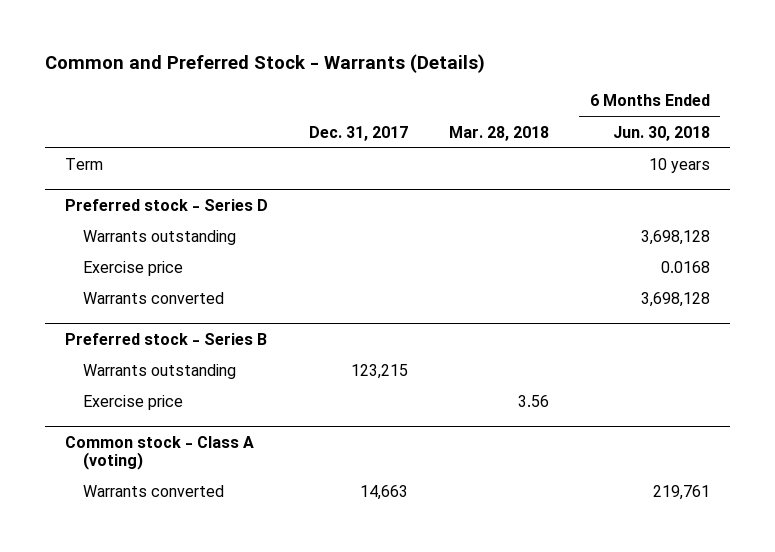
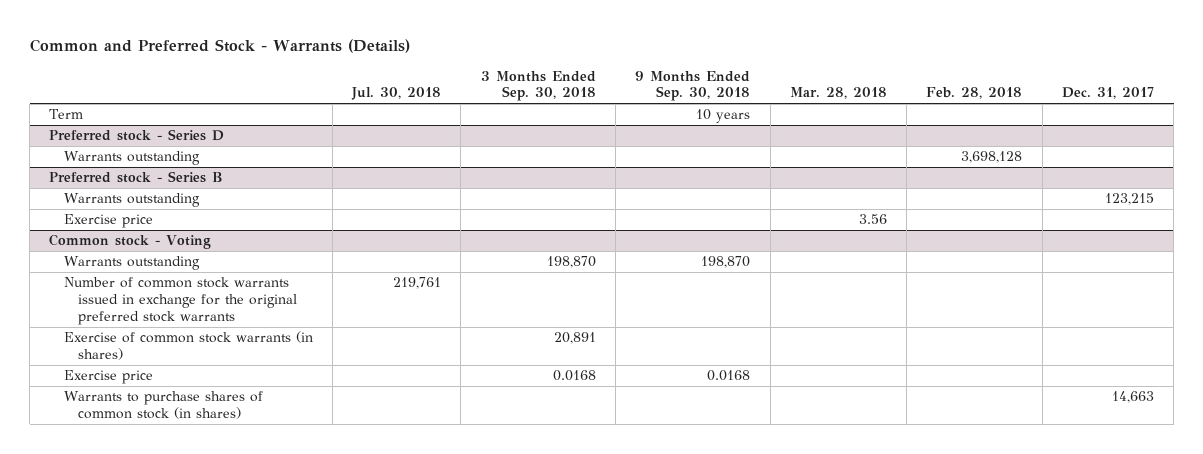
- | Dec. 31, 2017 | Mar. 28, 2018 | 6 Months Ended Jun. 30, 2018
+ | Jul. 30, 2018 | 3 Months Ended Sep. 30, 2018 | 9 Months Ended Sep. 30, 2018 | Mar. 28, 2018 | Feb. 28, 2018 | Dec. 31, 2017
@ Preferred stock - Series D
- Exercise price | | | 0.0168
- Warrants converted | | | 3,698,128
- Common stock - Class A (voting)
- Warrants converted | 14,663 | | 219,761
+ Common stock - Voting
+ Warrants outstanding | | 198,870 | 198,870 | | |
+ Number of common stock warrants issued in exchange for the original preferred stock warrants | 219,761 | | | | |
+ Exercise of common stock warrants (in shares) | | 20,891 | | | |
+ Exercise price | | 0.0168 | 0.0168 | | |
+ Warrants to purchase shares of common stock (in shares) | | | | | | 14,663

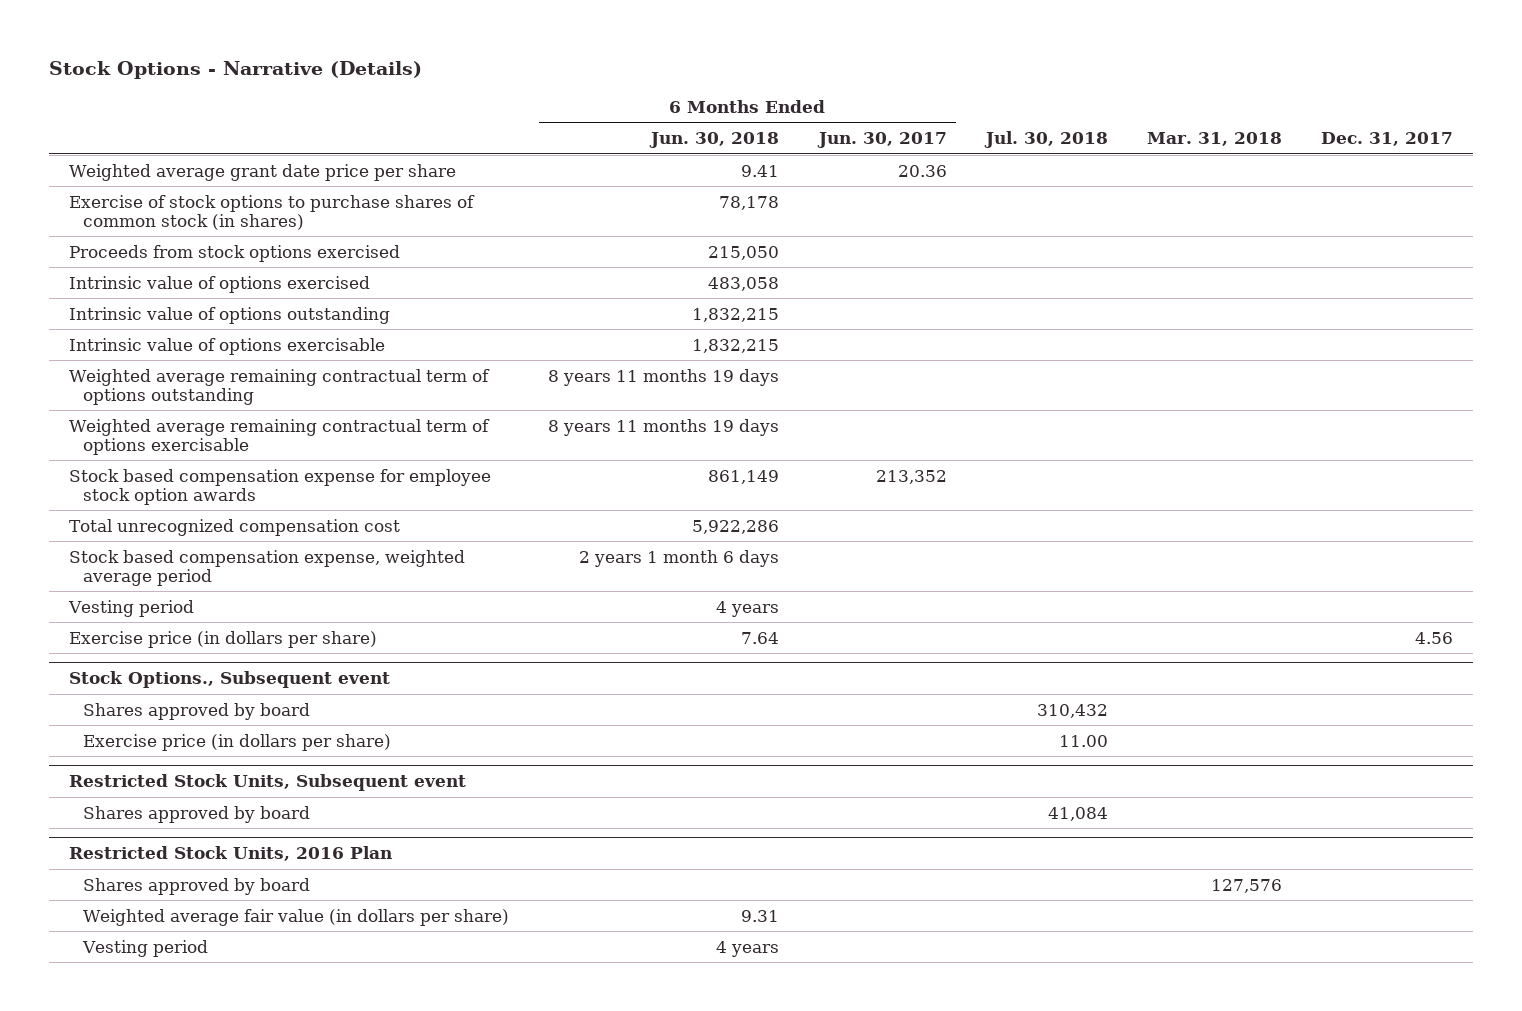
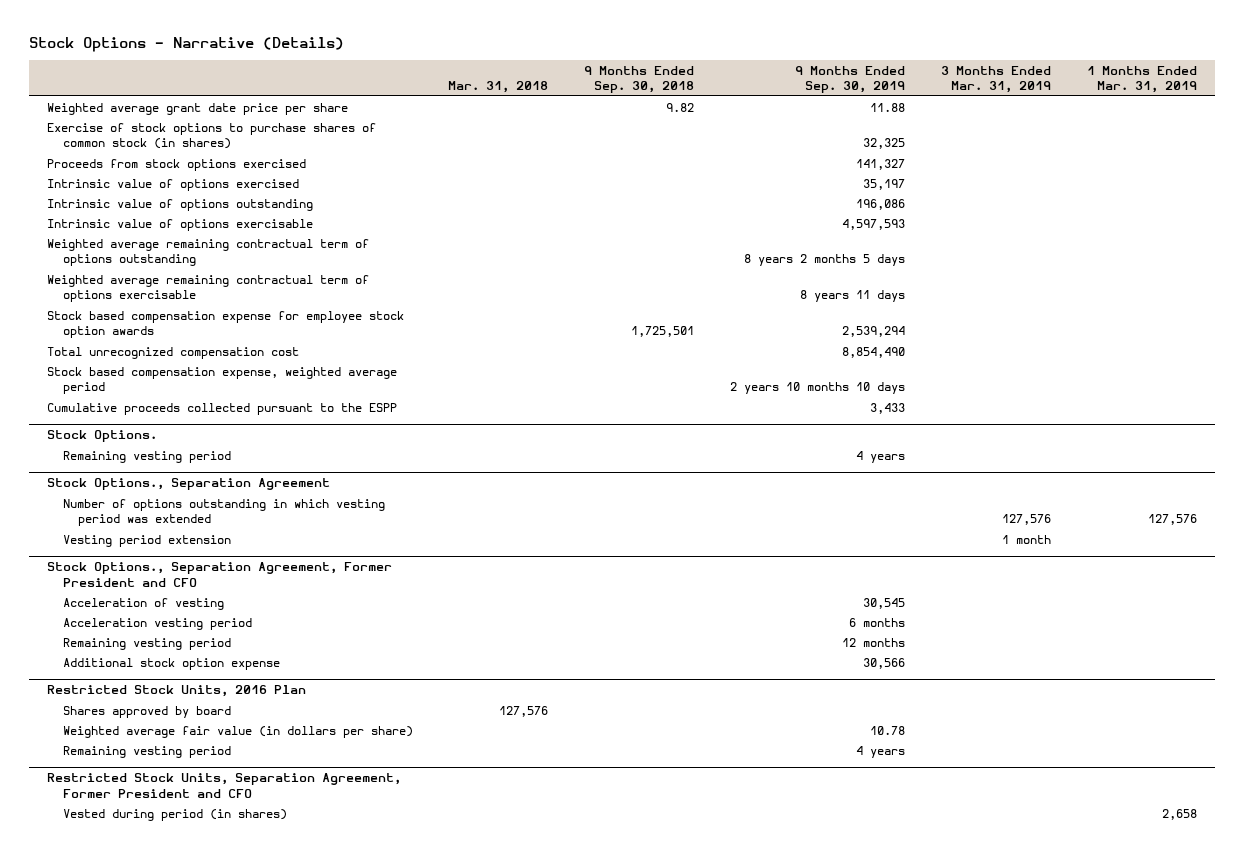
- | 6 Months Ended Jun. 30, 2018 | 6 Months Ended Jun. 30, 2017 | Jul. 30, 2018 | Mar. 31, 2018 | Dec. 31, 2017
+ | Mar. 31, 2018 | 9 Months Ended Sep. 30, 2018 | 9 Months Ended Sep. 30, 2019 | 3 Months Ended Mar. 31, 2019 | 1 Months Ended Mar. 31, 2019
- Vesting period | 4 years | | | |
- Exercise price (in dollars per share) | 7.64 | | | | 4.56
- Stock Options., Subsequent event
- Shares approved by board | | | 310,432 | |
- Exercise price (in dollars per share) | | | 11.00 | |
- Restricted Stock Units, Subsequent event
- Shares approved by board | | | 41,084 | |
+ Cumulative proceeds collected pursuant to the ESPP | | | 3,433 | |
+ Stock Options.
+ Remaining vesting period | | | 4 years | |
+ Stock Options., Separation Agreement
+ Number of options outstanding in which vesting period was extended | | | | 127,576 | 127,576
+ Vesting period extension | | | | 1 month |
+ Stock Options., Separation Agreement, Former President and CFO
+ Acceleration of vesting | | | 30,545 | |
+ Acceleration vesting period | | | 6 months | |
+ Remaining vesting period | | | 12 months | |
+ Additional stock option expense | | | 30,566 | |
@ Restricted Stock Units, 2016 Plan
- Vesting period | 4 years | | | |
+ Remaining vesting period | | | 4 years | |
+ Restricted Stock Units, Separation Agreement, Former President and CFO
+ Vested during period (in shares) | | | | | 2,658

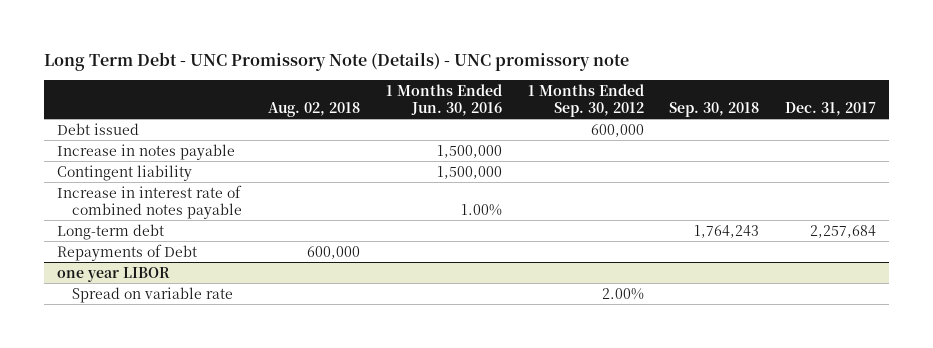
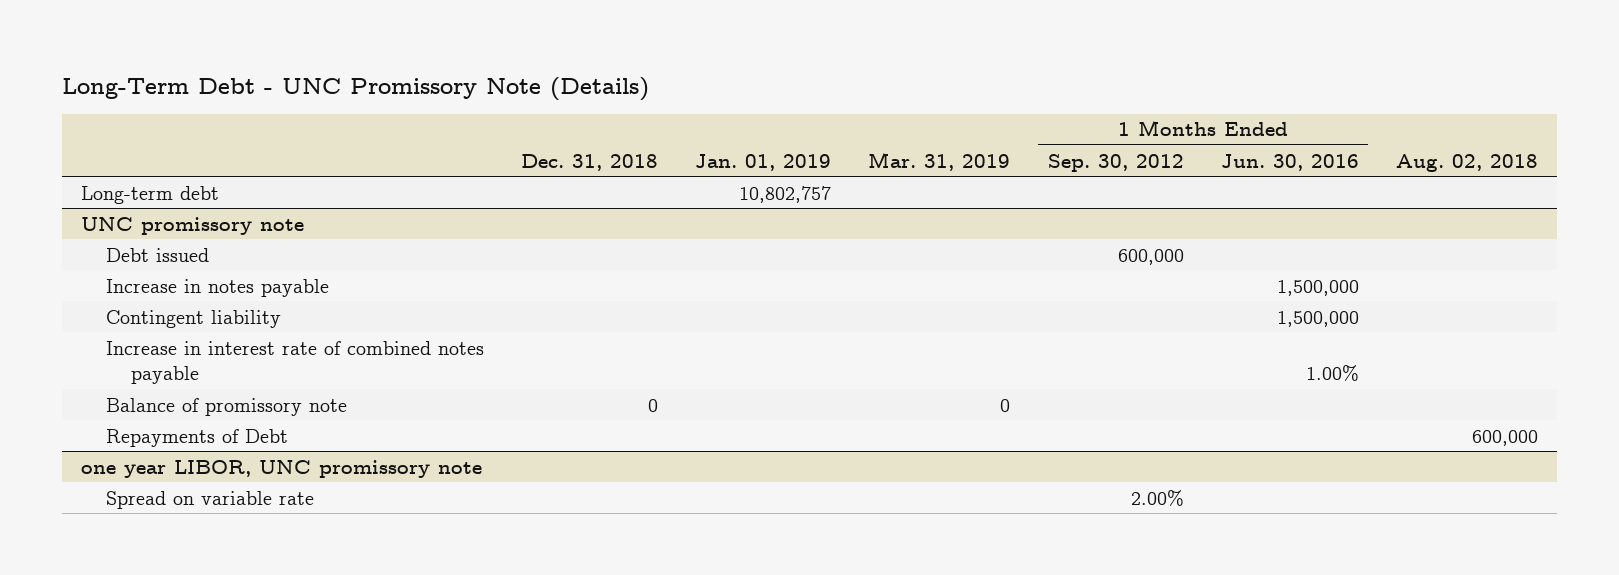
- Long Term Debt - UNC Promissory Note (Details) - UNC promissory note
+ Long-Term Debt - UNC Promissory Note (Details)
- | Aug. 02, 2018 | 1 Months Ended Jun. 30, 2016 | 1 Months Ended Sep. 30, 2012 | Sep. 30, 2018 | Dec. 31, 2017
+ | Dec. 31, 2018 | Jan. 01, 2019 | Mar. 31, 2019 | 1 Months Ended Sep. 30, 2012 | 1 Months Ended Jun. 30, 2016 | Aug. 02, 2018
- Debt issued | | | 600,000 | |
- Increase in notes payable | | 1,500,000 | | |
- Contingent liability | | 1,500,000 | | |
- Increase in interest rate of combined notes payable | | 1.00% | | |
- Repayments of Debt | 600,000 | | | |
- one year LIBOR
+ UNC promissory note
+ Debt issued | | | | 600,000 | |
+ Increase in notes payable | | | | | 1,500,000 |
+ Contingent liability | | | | | 1,500,000 |
+ Increase in interest rate of combined notes payable | | | | | 1.00% |
+ Balance of promissory note | 0 | | 0 | | |
+ Repayments of Debt | | | | | | 600,000
+ one year LIBOR, UNC promissory note

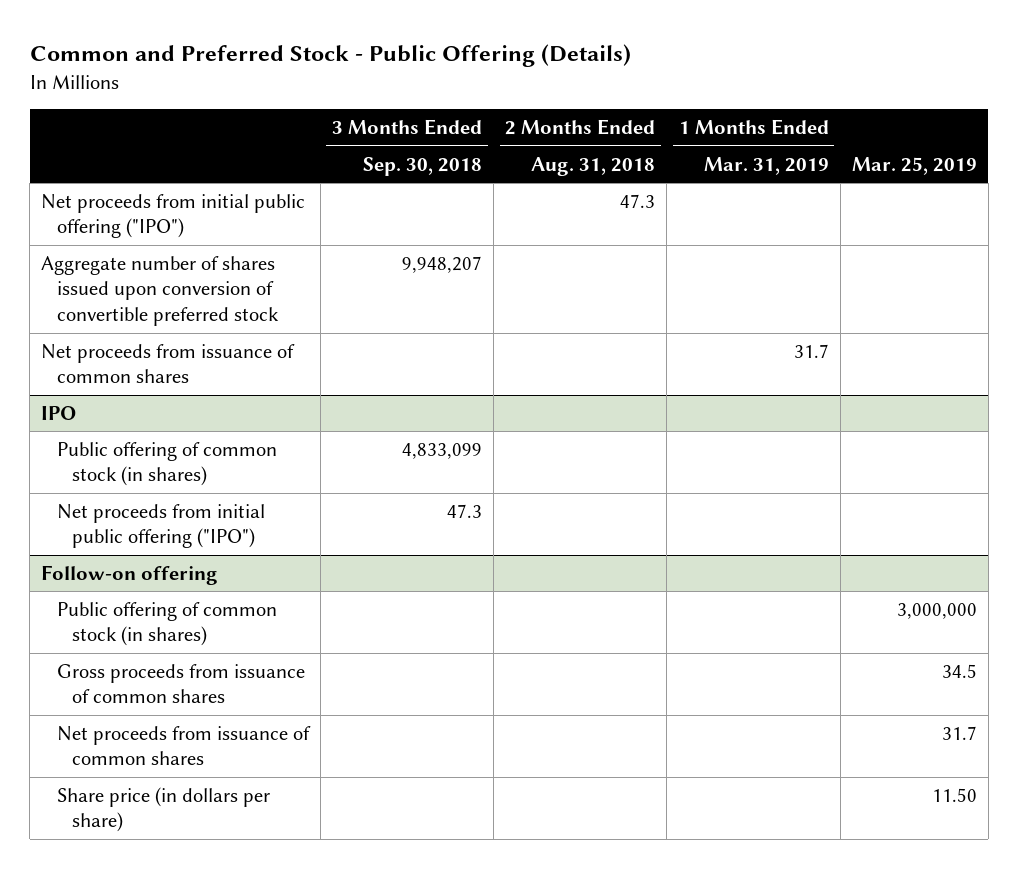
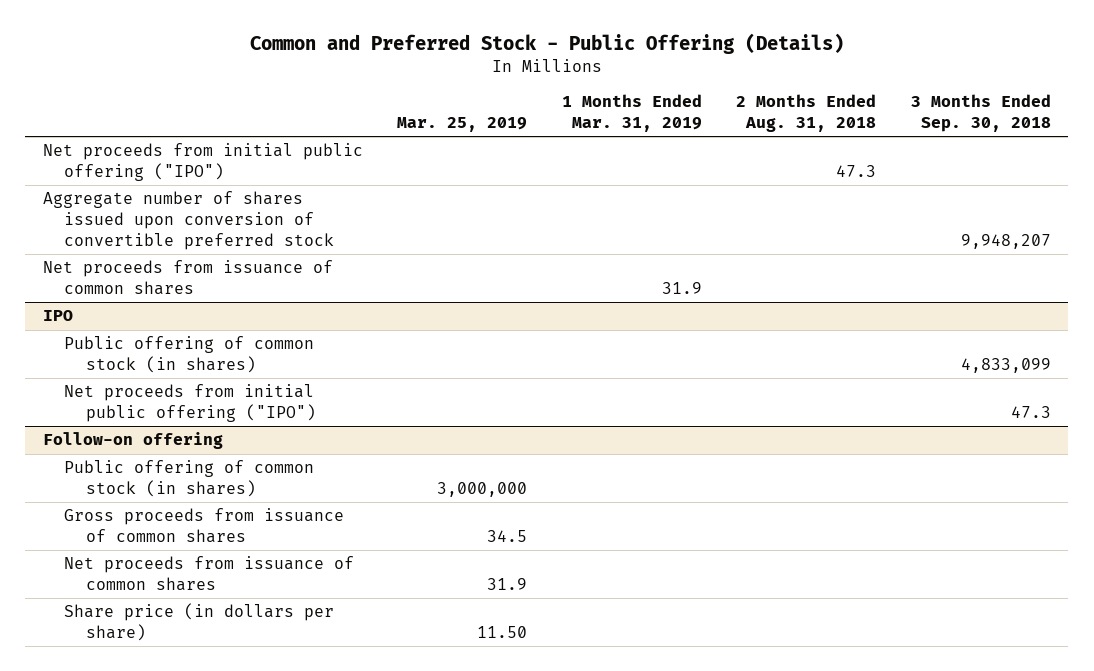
- | 3 Months Ended Sep. 30, 2018 | 2 Months Ended Aug. 31, 2018 | 1 Months Ended Mar. 31, 2019 | Mar. 25, 2019
+ | Mar. 25, 2019 | 1 Months Ended Mar. 31, 2019 | 2 Months Ended Aug. 31, 2018 | 3 Months Ended Sep. 30, 2018
- Net proceeds from issuance of common shares | | | 31.7 |
+ Net proceeds from issuance of common shares | | 31.9 | |
@ Follow-on offering
- Net proceeds from issuance of common shares | | | | 31.7
+ Net proceeds from issuance of common shares | 31.9 | | |

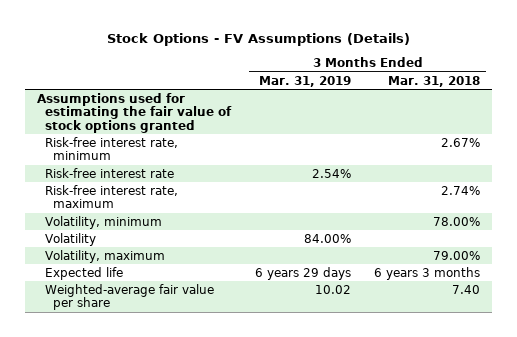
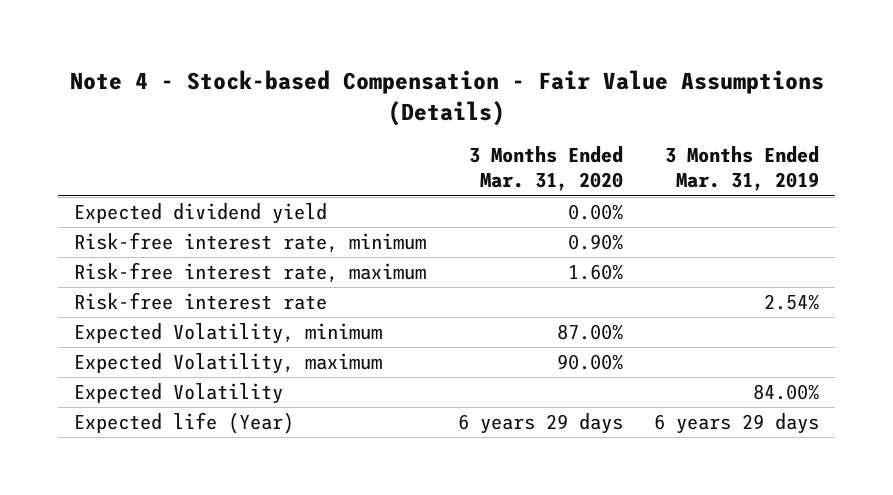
- Stock Options - FV Assumptions (Details)
+ Note 4 - Stock-based Compensation - Fair Value Assumptions (Details)
- | 3 Months Ended Mar. 31, 2019 | 3 Months Ended Mar. 31, 2018
+ | 3 Months Ended Mar. 31, 2020 | 3 Months Ended Mar. 31, 2019
- Assumptions used for estimating the fair value of stock options granted
+ Expected dividend yield | 0.00% |
- Volatility, minimum | | 78.00%
- Volatility | 84.00% |
- Volatility, maximum | | 79.00%
- Expected life | 6 years 29 days | 6 years 3 months
- Weighted-average fair value per share | 10.02 | 7.40
moved down: Risk-free interest rate | | 2.54%
+ Expected Volatility, minimum | 87.00% |
+ Expected Volatility, maximum | 90.00% |
+ Expected Volatility | | 84.00%
+ Expected life (Year) | 6 years 29 days | 6 years 29 days

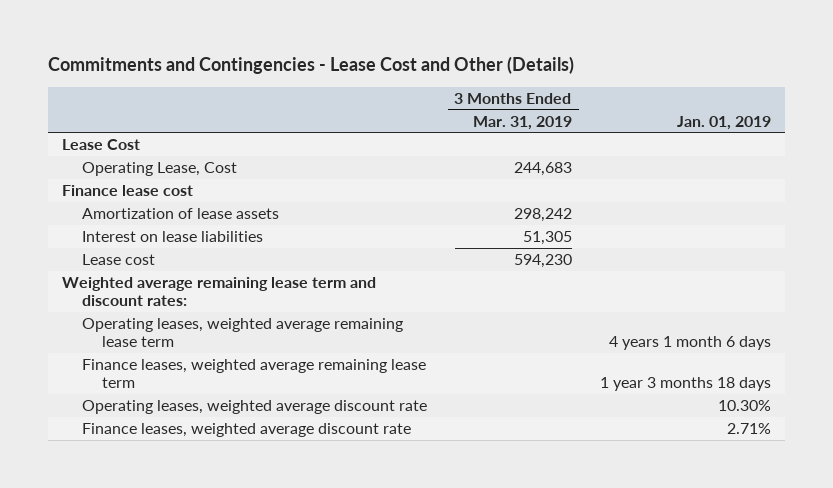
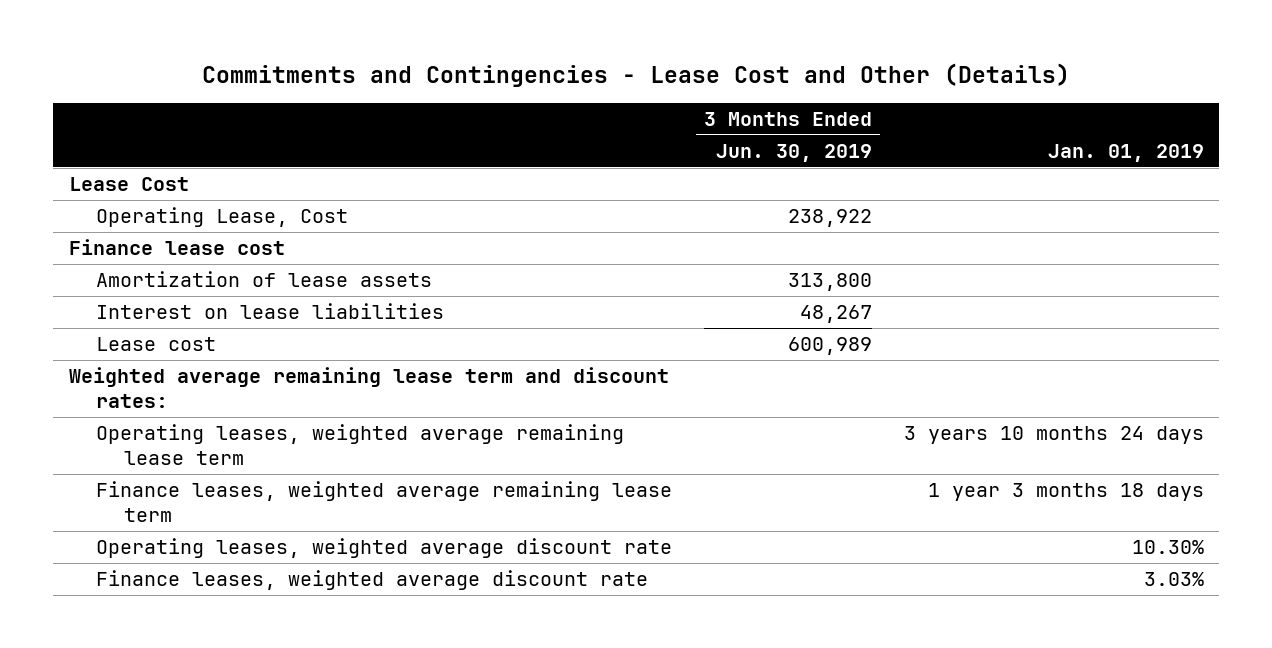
- | 3 Months Ended Mar. 31, 2019 | Jan. 01, 2019
+ | 3 Months Ended Jun. 30, 2019 | Jan. 01, 2019
- Operating leases, weighted average remaining lease term | | 4 years 1 month 6 days
+ Operating leases, weighted average remaining lease term | | 3 years 10 months 24 days
- Finance leases, weighted average discount rate | | 2.71%
+ Finance leases, weighted average discount rate | | 3.03%

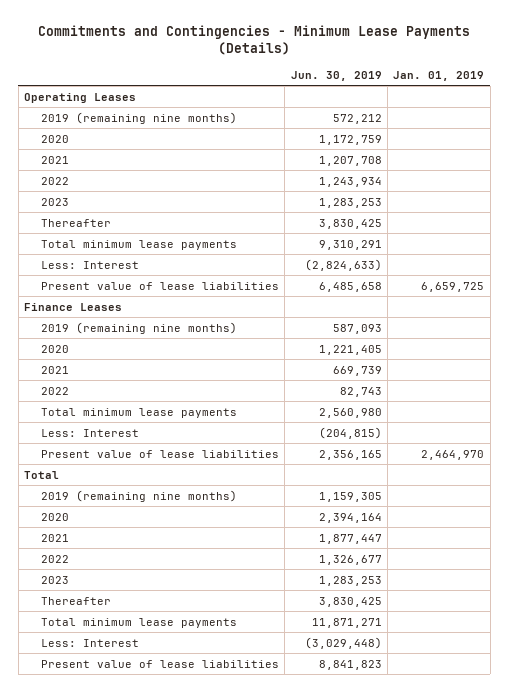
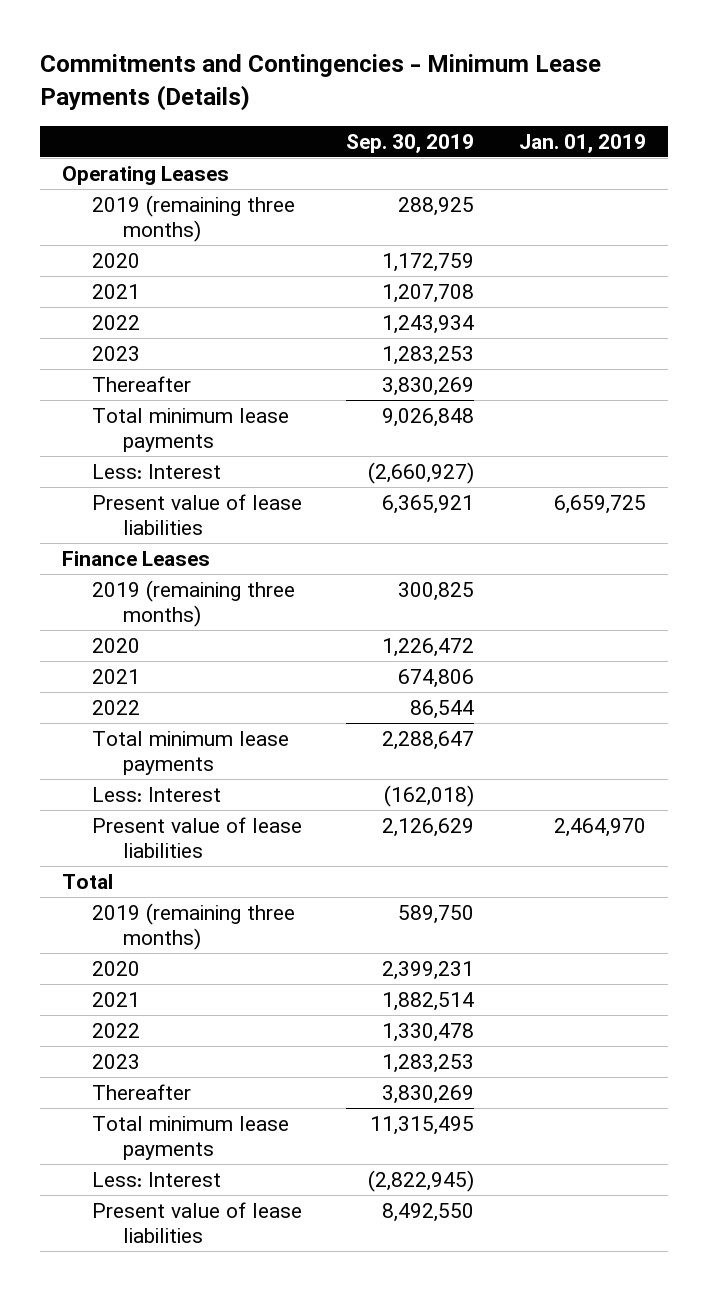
- | Jun. 30, 2019 | Jan. 01, 2019
+ | Sep. 30, 2019 | Jan. 01, 2019
- 2019 (remaining nine months) | 572,212 |
+ 2019 (remaining three months) | 288,925 |
- 2019 (remaining nine months) | 587,093 |
+ 2019 (remaining three months) | 300,825 |
- 2019 (remaining nine months) | 1,159,305 |
+ 2019 (remaining three months) | 589,750 |

